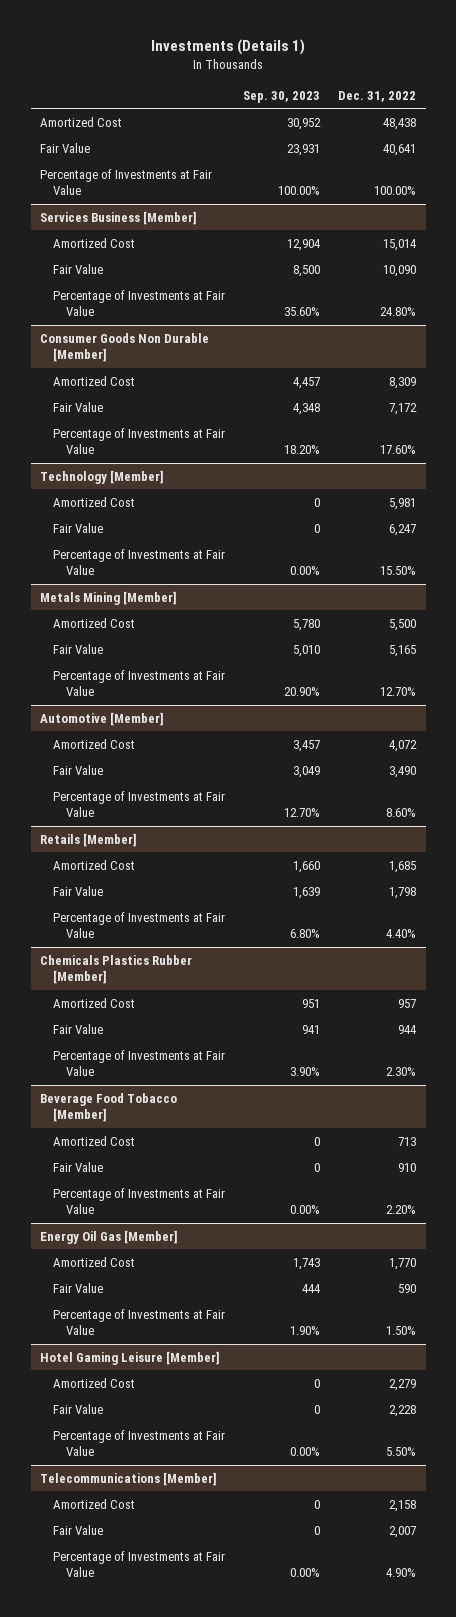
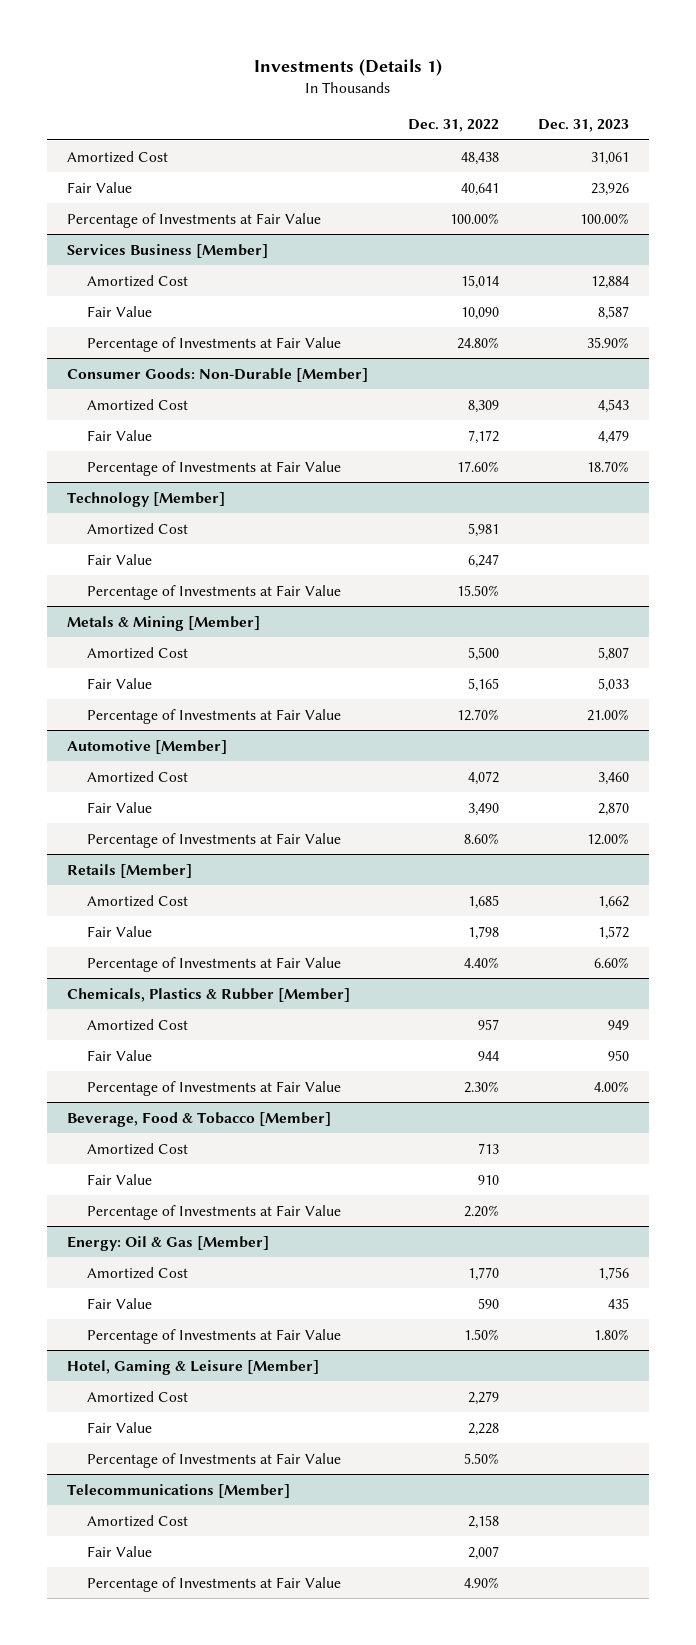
- | Sep. 30, 2023 | Dec. 31, 2022
+ | Dec. 31, 2022 | Dec. 31, 2023
- Consumer Goods Non Durable [Member]
+ Consumer Goods: Non-Durable [Member]
- Metals Mining [Member]
+ Metals & Mining [Member]
- Chemicals Plastics Rubber [Member]
+ Chemicals, Plastics & Rubber [Member]
- Beverage Food Tobacco [Member]
+ Beverage, Food & Tobacco [Member]
- Energy Oil Gas [Member]
+ Energy: Oil & Gas [Member]
- Hotel Gaming Leisure [Member]
+ Hotel, Gaming & Leisure [Member]

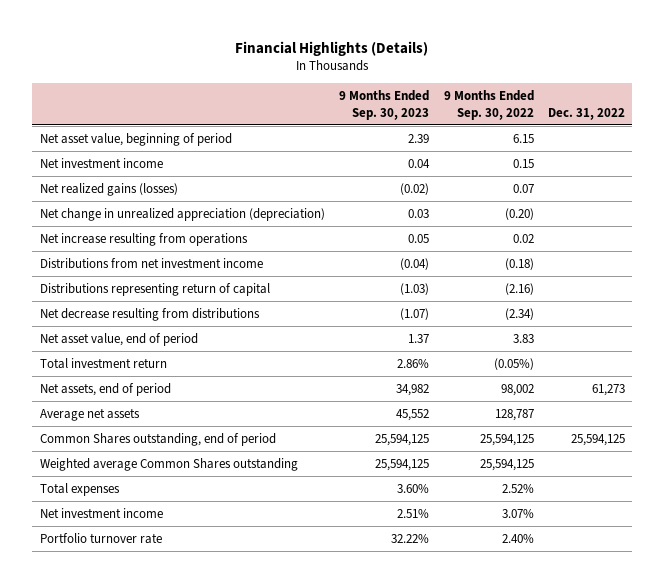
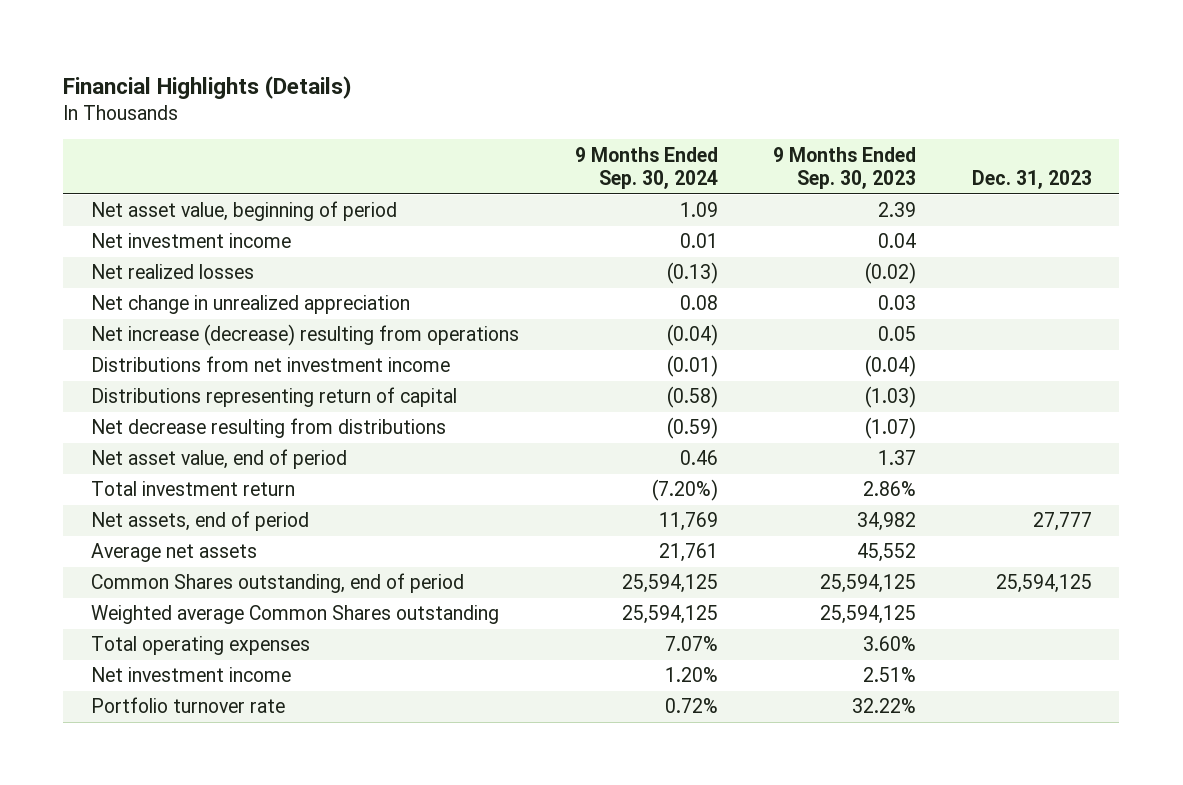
- | 9 Months Ended Sep. 30, 2023 | 9 Months Ended Sep. 30, 2022 | Dec. 31, 2022
+ | 9 Months Ended Sep. 30, 2024 | 9 Months Ended Sep. 30, 2023 | Dec. 31, 2023
- Net realized gains (losses) | (0.02) | 0.07 |
- Net change in unrealized appreciation (depreciation) | 0.03 | (0.20) |
- Net increase resulting from operations | 0.05 | 0.02 |
+ Net realized losses | (0.13) | (0.02) |
+ Net change in unrealized appreciation | 0.08 | 0.03 |
+ Net increase (decrease) resulting from operations | (0.04) | 0.05 |
- Total expenses | 3.60% | 2.52% |
+ Total operating expenses | 7.07% | 3.60% |

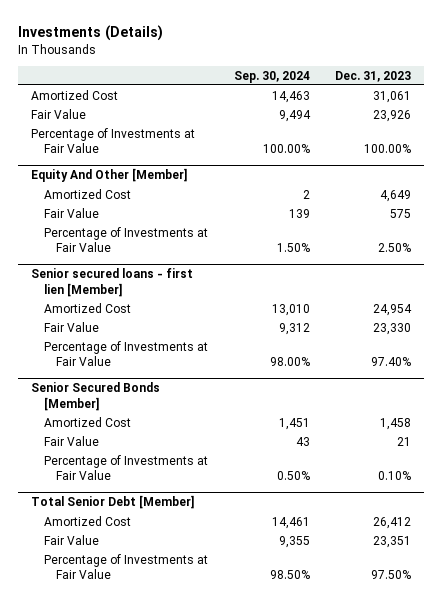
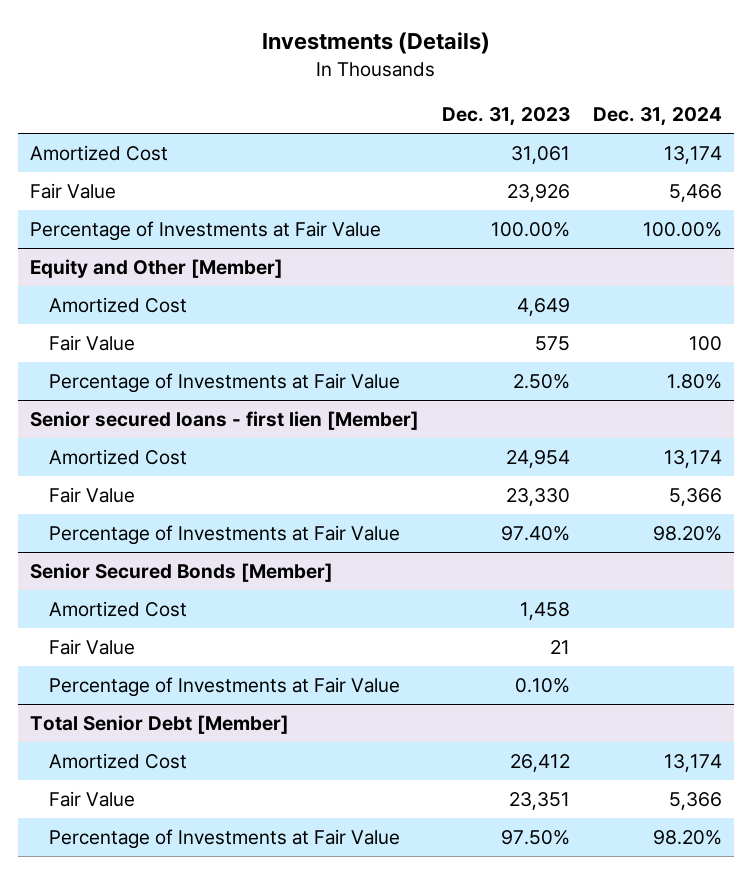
- | Sep. 30, 2024 | Dec. 31, 2023
+ | Dec. 31, 2023 | Dec. 31, 2024
- Equity And Other [Member]
+ Equity and Other [Member]

